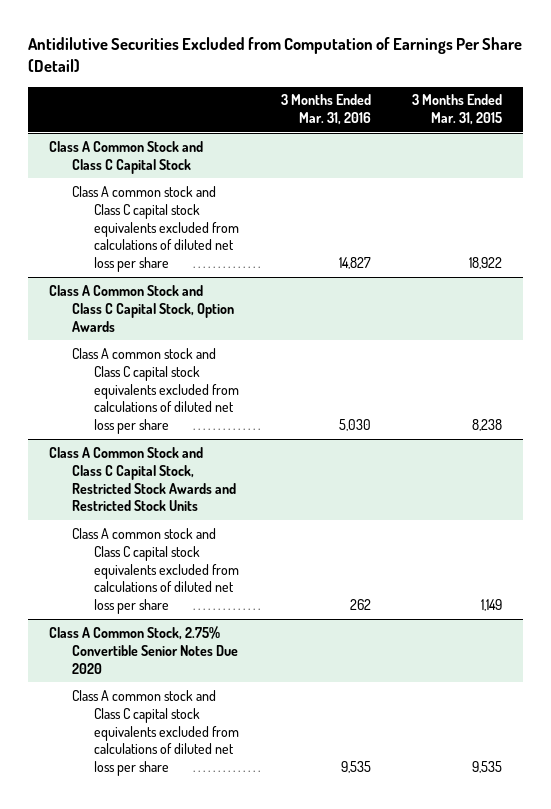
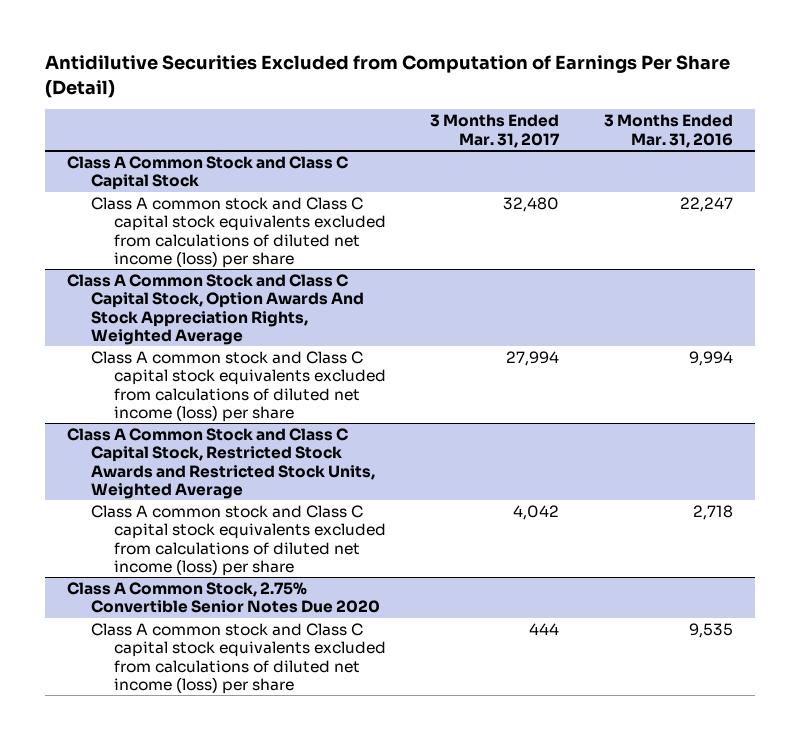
- | 3 Months Ended Mar. 31, 2016 | 3 Months Ended Mar. 31, 2015
+ | 3 Months Ended Mar. 31, 2017 | 3 Months Ended Mar. 31, 2016
@ Class A Common Stock and Class C Capital Stock
- Class A common stock and Class C capital stock equivalents excluded from calculations of diluted net loss per share | 14,827 | 18,922
- Class A Common Stock and Class C Capital Stock, Option Awards
- Class A common stock and Class C capital stock equivalents excluded from calculations of diluted net loss per share | 5,030 | 8,238
- Class A Common Stock and Class C Capital Stock, Restricted Stock Awards and Restricted Stock Units
- Class A common stock and Class C capital stock equivalents excluded from calculations of diluted net loss per share | 262 | 1,149
@ Class A Common Stock and Class C Capital Stock
+ Class A common stock and Class C capital stock equivalents excluded from calculations of diluted net income (loss) per share | 32,480 | 22,247
+ Class A Common Stock and Class C Capital Stock, Option Awards And Stock Appreciation Rights, Weighted Average
+ Class A common stock and Class C capital stock equivalents excluded from calculations of diluted net income (loss) per share | 27,994 | 9,994
+ Class A Common Stock and Class C Capital Stock, Restricted Stock Awards and Restricted Stock Units, Weighted Average
+ Class A common stock and Class C capital stock equivalents excluded from calculations of diluted net income (loss) per share | 4,042 | 2,718
@ Class A Common Stock, 2.75% Convertible Senior Notes Due 2020
- Class A common stock and Class C capital stock equivalents excluded from calculations of diluted net loss per share | 9,535 | 9,535
+ Class A common stock and Class C capital stock equivalents excluded from calculations of diluted net income (loss) per share | 444 | 9,535

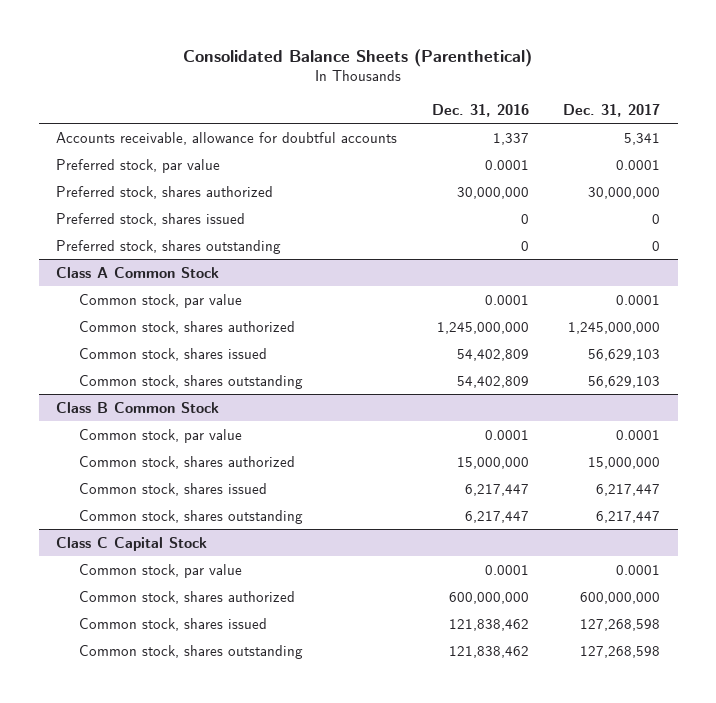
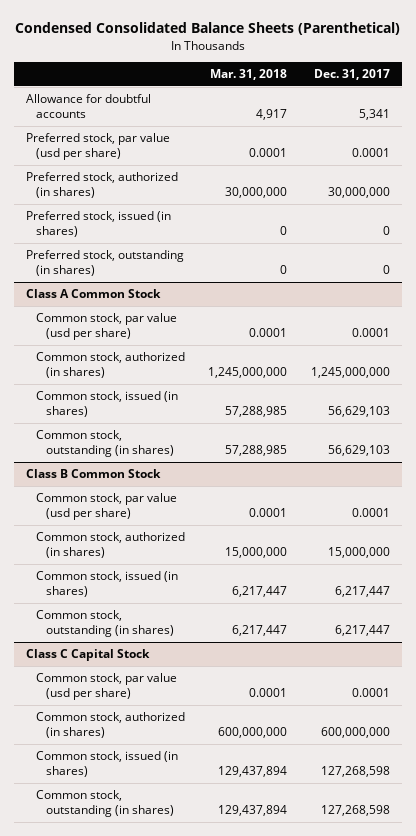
- Consolidated Balance Sheets (Parenthetical)
+ Condensed Consolidated Balance Sheets (Parenthetical)
- | Dec. 31, 2016 | Dec. 31, 2017
+ | Mar. 31, 2018 | Dec. 31, 2017
- Accounts receivable, allowance for doubtful accounts | 1,337 | 5,341
- Preferred stock, par value | 0.0001 | 0.0001
- Preferred stock, shares authorized | 30,000,000 | 30,000,000
- Preferred stock, shares issued | 0 | 0
- Preferred stock, shares outstanding | 0 | 0
+ Allowance for doubtful accounts | 4,917 | 5,341
+ Preferred stock, par value (usd per share) | 0.0001 | 0.0001
+ Preferred stock, authorized (in shares) | 30,000,000 | 30,000,000
+ Preferred stock, issued (in shares) | 0 | 0
+ Preferred stock, outstanding (in shares) | 0 | 0
@ Class A Common Stock
- Common stock, par value | 0.0001 | 0.0001
- Common stock, shares authorized | 1,245,000,000 | 1,245,000,000
- Common stock, shares issued | 54,402,809 | 56,629,103
- Common stock, shares outstanding | 54,402,809 | 56,629,103
+ Common stock, par value (usd per share) | 0.0001 | 0.0001
+ Common stock, authorized (in shares) | 1,245,000,000 | 1,245,000,000
+ Common stock, issued (in shares) | 57,288,985 | 56,629,103
+ Common stock, outstanding (in shares) | 57,288,985 | 56,629,103
@ Class B Common Stock
- Common stock, par value | 0.0001 | 0.0001
- Common stock, shares authorized | 15,000,000 | 15,000,000
- Common stock, shares issued | 6,217,447 | 6,217,447
- Common stock, shares outstanding | 6,217,447 | 6,217,447
+ Common stock, par value (usd per share) | 0.0001 | 0.0001
+ Common stock, authorized (in shares) | 15,000,000 | 15,000,000
+ Common stock, issued (in shares) | 6,217,447 | 6,217,447
+ Common stock, outstanding (in shares) | 6,217,447 | 6,217,447
@ Class C Capital Stock
- Common stock, par value | 0.0001 | 0.0001
- Common stock, shares authorized | 600,000,000 | 600,000,000
- Common stock, shares issued | 121,838,462 | 127,268,598
- Common stock, shares outstanding | 121,838,462 | 127,268,598
+ Common stock, par value (usd per share) | 0.0001 | 0.0001
+ Common stock, authorized (in shares) | 600,000,000 | 600,000,000
+ Common stock, issued (in shares) | 129,437,894 | 127,268,598
+ Common stock, outstanding (in shares) | 129,437,894 | 127,268,598

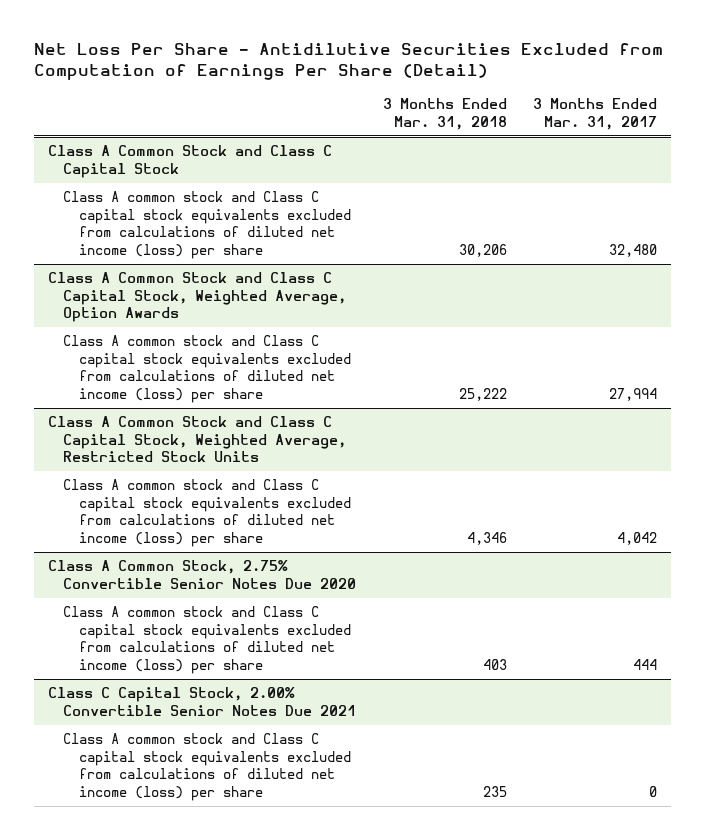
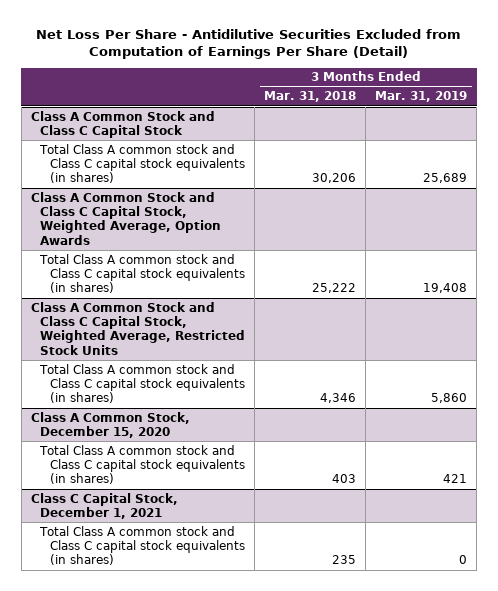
- | 3 Months Ended Mar. 31, 2018 | 3 Months Ended Mar. 31, 2017
+ | 3 Months Ended Mar. 31, 2018 | 3 Months Ended Mar. 31, 2019
@ Class A Common Stock and Class C Capital Stock
- Class A common stock and Class C capital stock equivalents excluded from calculations of diluted net income (loss) per share | 30,206 | 32,480
+ Total Class A common stock and Class C capital stock equivalents (in shares) | 30,206 | 25,689
@ Class A Common Stock and Class C Capital Stock, Weighted Average, Option Awards
- Class A common stock and Class C capital stock equivalents excluded from calculations of diluted net income (loss) per share | 25,222 | 27,994
+ Total Class A common stock and Class C capital stock equivalents (in shares) | 25,222 | 19,408
@ Class A Common Stock and Class C Capital Stock, Weighted Average, Restricted Stock Units
- Class A common stock and Class C capital stock equivalents excluded from calculations of diluted net income (loss) per share | 4,346 | 4,042
- Class A Common Stock, 2.75% Convertible Senior Notes Due 2020
- Class A common stock and Class C capital stock equivalents excluded from calculations of diluted net income (loss) per share | 403 | 444
- Class C Capital Stock, 2.00% Convertible Senior Notes Due 2021
- Class A common stock and Class C capital stock equivalents excluded from calculations of diluted net income (loss) per share | 235 | 0
@ Class A Common Stock and Class C Capital Stock, Weighted Average, Restricted Stock Units
+ Total Class A common stock and Class C capital stock equivalents (in shares) | 4,346 | 5,860
+ Class A Common Stock, December 15, 2020
+ Total Class A common stock and Class C capital stock equivalents (in shares) | 403 | 421
+ Class C Capital Stock, December 1, 2021
+ Total Class A common stock and Class C capital stock equivalents (in shares) | 235 | 0

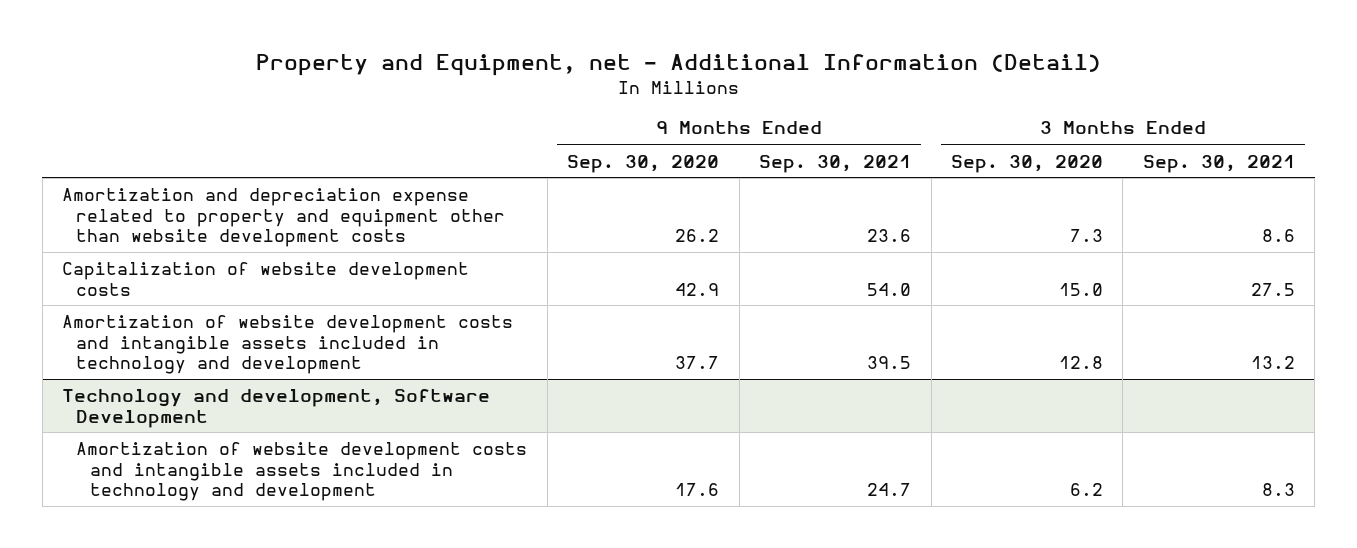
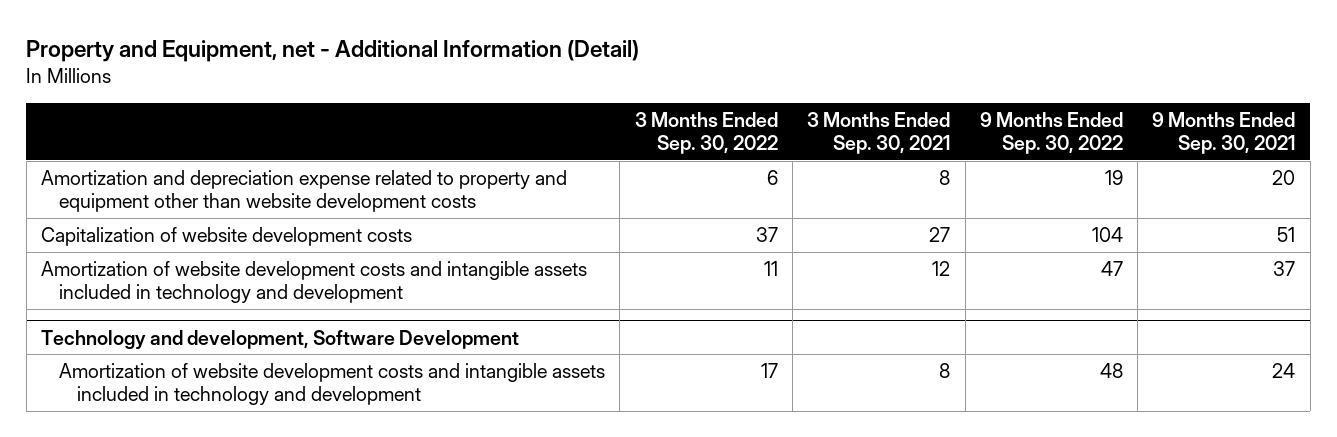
- | 9 Months Ended Sep. 30, 2020 | 9 Months Ended Sep. 30, 2021 | 3 Months Ended Sep. 30, 2020 | 3 Months Ended Sep. 30, 2021
+ | 3 Months Ended Sep. 30, 2022 | 3 Months Ended Sep. 30, 2021 | 9 Months Ended Sep. 30, 2022 | 9 Months Ended Sep. 30, 2021
- Amortization and depreciation expense related to property and equipment other than website development costs | 26.2 | 23.6 | 7.3 | 8.6
- Capitalization of website development costs | 42.9 | 54.0 | 15.0 | 27.5
- Amortization of website development costs and intangible assets included in technology and development | 37.7 | 39.5 | 12.8 | 13.2
+ Amortization and depreciation expense related to property and equipment other than website development costs | 6 | 8 | 19 | 20
+ Capitalization of website development costs | 37 | 27 | 104 | 51
+ Amortization of website development costs and intangible assets included in technology and development | 11 | 12 | 47 | 37
@ Technology and development, Software Development
- Amortization of website development costs and intangible assets included in technology and development | 17.6 | 24.7 | 6.2 | 8.3
+ Amortization of website development costs and intangible assets included in technology and development | 17 | 8 | 48 | 24

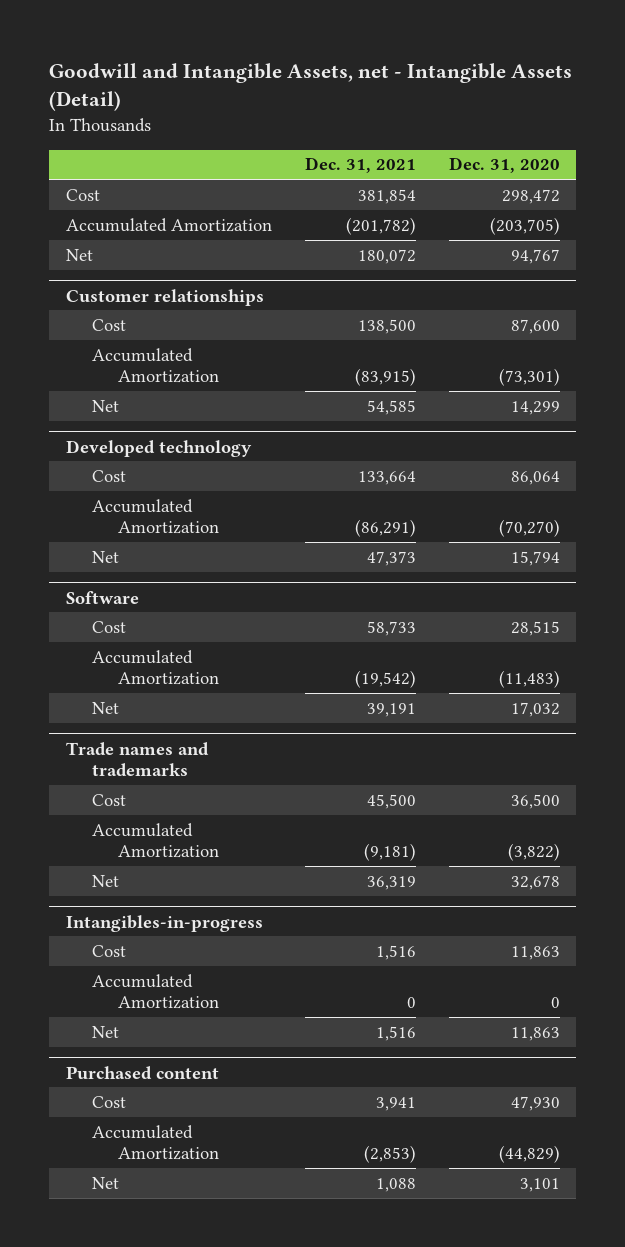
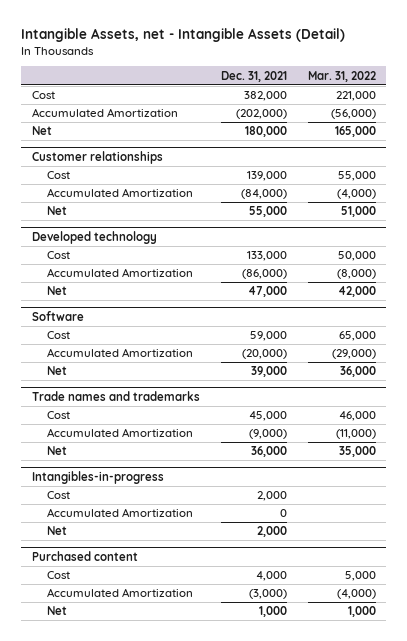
- Goodwill and Intangible Assets, net - Intangible Assets (Detail)
+ Intangible Assets, net - Intangible Assets (Detail)
- | Dec. 31, 2021 | Dec. 31, 2020
+ | Dec. 31, 2021 | Mar. 31, 2022
- Cost | 381,854 | 298,472
- Accumulated Amortization | (201,782) | (203,705)
- Net | 180,072 | 94,767
+ Cost | 382,000 | 221,000
+ Accumulated Amortization | (202,000) | (56,000)
+ Net | 180,000 | 165,000
@ Customer relationships
- Cost | 138,500 | 87,600
- Accumulated Amortization | (83,915) | (73,301)
- Net | 54,585 | 14,299
+ Cost | 139,000 | 55,000
+ Accumulated Amortization | (84,000) | (4,000)
+ Net | 55,000 | 51,000
@ Developed technology
- Cost | 133,664 | 86,064
- Accumulated Amortization | (86,291) | (70,270)
- Net | 47,373 | 15,794
+ Cost | 133,000 | 50,000
+ Accumulated Amortization | (86,000) | (8,000)
+ Net | 47,000 | 42,000
@ Software
- Cost | 58,733 | 28,515
- Accumulated Amortization | (19,542) | (11,483)
- Net | 39,191 | 17,032
+ Cost | 59,000 | 65,000
+ Accumulated Amortization | (20,000) | (29,000)
+ Net | 39,000 | 36,000
@ Trade names and trademarks
- Cost | 45,500 | 36,500
- Accumulated Amortization | (9,181) | (3,822)
- Net | 36,319 | 32,678
+ Cost | 45,000 | 46,000
+ Accumulated Amortization | (9,000) | (11,000)
+ Net | 36,000 | 35,000
@ Intangibles-in-progress
- Cost | 1,516 | 11,863
+ Cost | 2,000 |
- Net | 1,516 | 11,863
+ Net | 2,000 |
@ Purchased content
- Cost | 3,941 | 47,930
- Accumulated Amortization | (2,853) | (44,829)
- Net | 1,088 | 3,101
+ Cost | 4,000 | 5,000
+ Accumulated Amortization | (3,000) | (4,000)
+ Net | 1,000 | 1,000

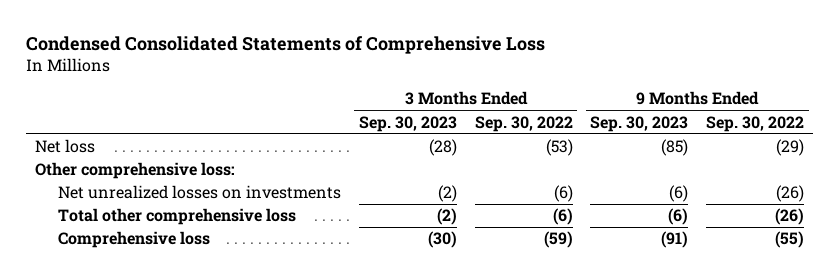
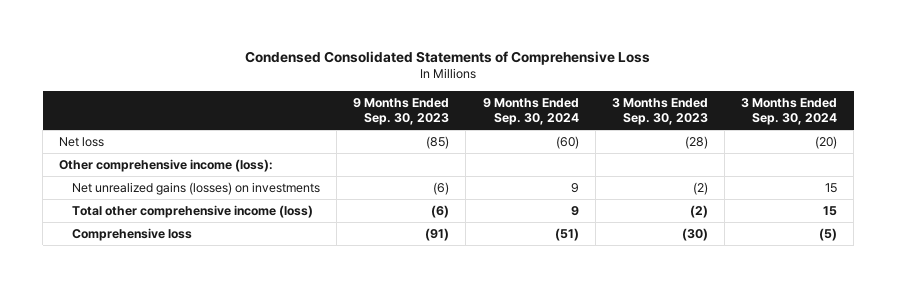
- | 3 Months Ended Sep. 30, 2023 | 3 Months Ended Sep. 30, 2022 | 9 Months Ended Sep. 30, 2023 | 9 Months Ended Sep. 30, 2022
+ | 9 Months Ended Sep. 30, 2023 | 9 Months Ended Sep. 30, 2024 | 3 Months Ended Sep. 30, 2023 | 3 Months Ended Sep. 30, 2024
- Other comprehensive loss:
- Net unrealized losses on investments | (2) | (6) | (6) | (26)
- Total other comprehensive loss | (2) | (6) | (6) | (26)
+ Other comprehensive income (loss):
+ Net unrealized gains (losses) on investments | (6) | 9 | (2) | 15
+ Total other comprehensive income (loss) | (6) | 9 | (2) | 15

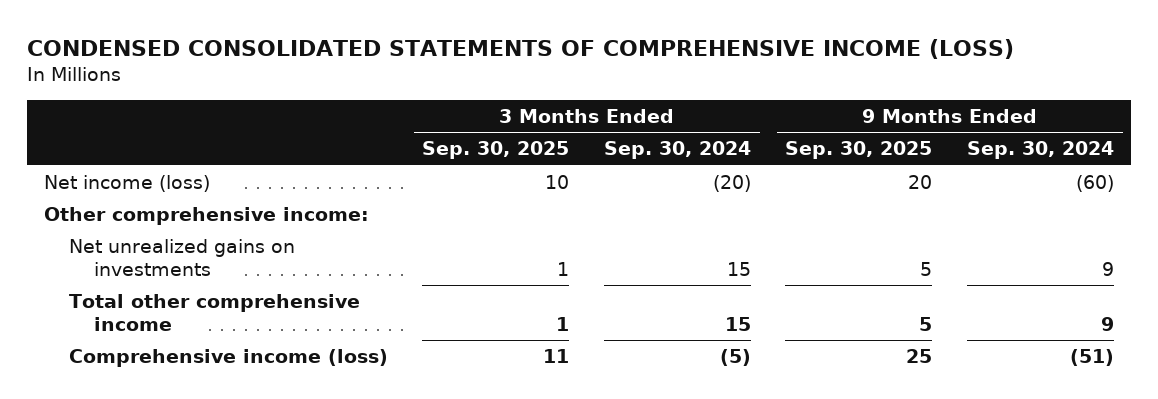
- Condensed Consolidated Statements of Comprehensive Loss
+ CONDENSED CONSOLIDATED STATEMENTS OF COMPREHENSIVE INCOME (LOSS)
- | 9 Months Ended Sep. 30, 2023 | 9 Months Ended Sep. 30, 2024 | 3 Months Ended Sep. 30, 2023 | 3 Months Ended Sep. 30, 2024
+ | 3 Months Ended Sep. 30, 2025 | 3 Months Ended Sep. 30, 2024 | 9 Months Ended Sep. 30, 2025 | 9 Months Ended Sep. 30, 2024
- Net loss | (85) | (60) | (28) | (20)
- Other comprehensive income (loss):
- Net unrealized gains (losses) on investments | (6) | 9 | (2) | 15
- Total other comprehensive income (loss) | (6) | 9 | (2) | 15
- Comprehensive loss | (91) | (51) | (30) | (5)
+ Net income (loss) | 10 | (20) | 20 | (60)
+ Other comprehensive income:
+ Net unrealized gains on investments | 1 | 15 | 5 | 9
+ Total other comprehensive income | 1 | 15 | 5 | 9
+ Comprehensive income (loss) | 11 | (5) | 25 | (51)

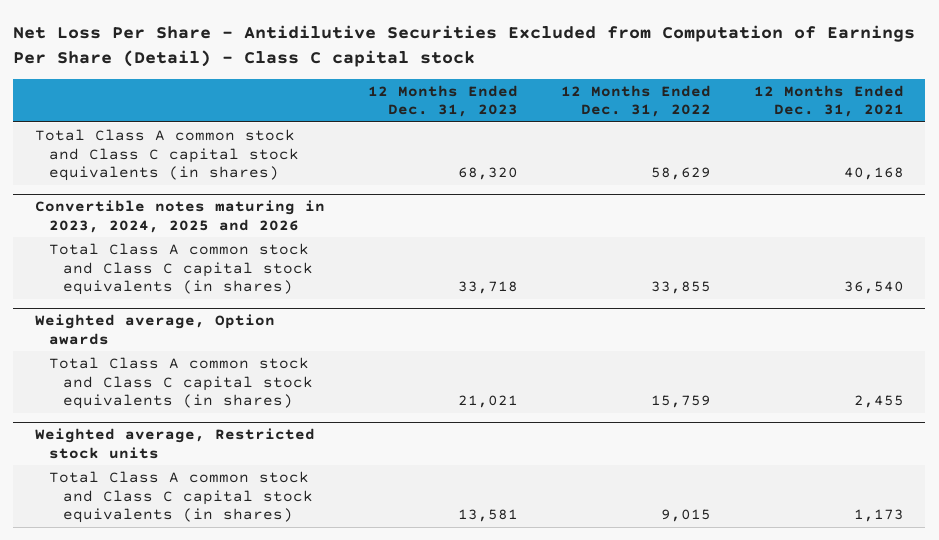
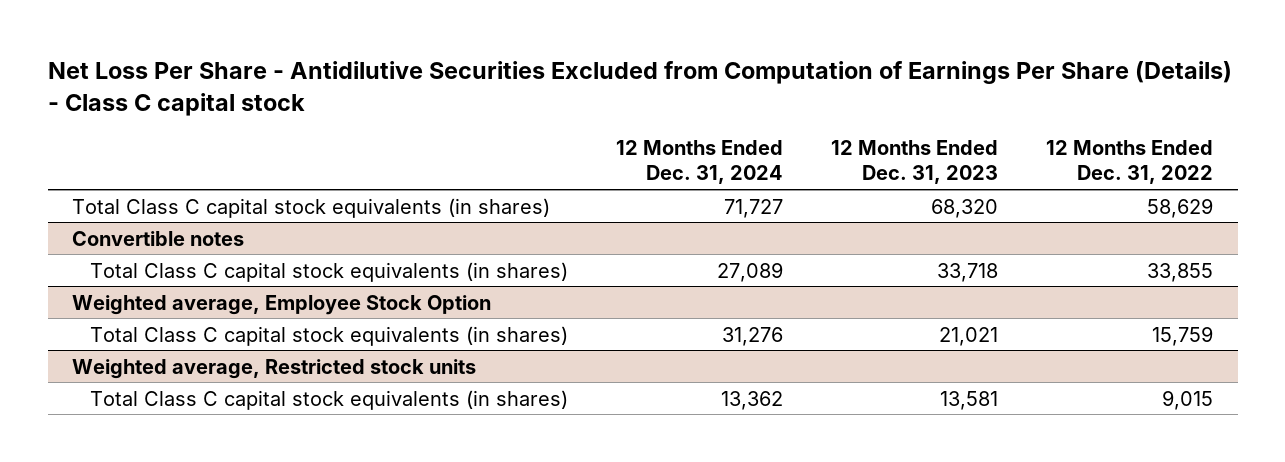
- Net Loss Per Share - Antidilutive Securities Excluded from Computation of Earnings Per Share (Detail) - Class C capital stock
+ Net Loss Per Share - Antidilutive Securities Excluded from Computation of Earnings Per Share (Details) - Class C capital stock
- | 12 Months Ended Dec. 31, 2023 | 12 Months Ended Dec. 31, 2022 | 12 Months Ended Dec. 31, 2021
+ | 12 Months Ended Dec. 31, 2024 | 12 Months Ended Dec. 31, 2023 | 12 Months Ended Dec. 31, 2022
- Total Class A common stock and Class C capital stock equivalents (in shares) | 68,320 | 58,629 | 40,168
- Convertible notes maturing in 2023, 2024, 2025 and 2026
- Total Class A common stock and Class C capital stock equivalents (in shares) | 33,718 | 33,855 | 36,540
- Weighted average, Option awards
- Total Class A common stock and Class C capital stock equivalents (in shares) | 21,021 | 15,759 | 2,455
+ Total Class C capital stock equivalents (in shares) | 71,727 | 68,320 | 58,629
+ Convertible notes
+ Total Class C capital stock equivalents (in shares) | 27,089 | 33,718 | 33,855
+ Weighted average, Employee Stock Option
+ Total Class C capital stock equivalents (in shares) | 31,276 | 21,021 | 15,759
@ Weighted average, Restricted stock units
- Total Class A common stock and Class C capital stock equivalents (in shares) | 13,581 | 9,015 | 1,173
+ Total Class C capital stock equivalents (in shares) | 13,362 | 13,581 | 9,015

